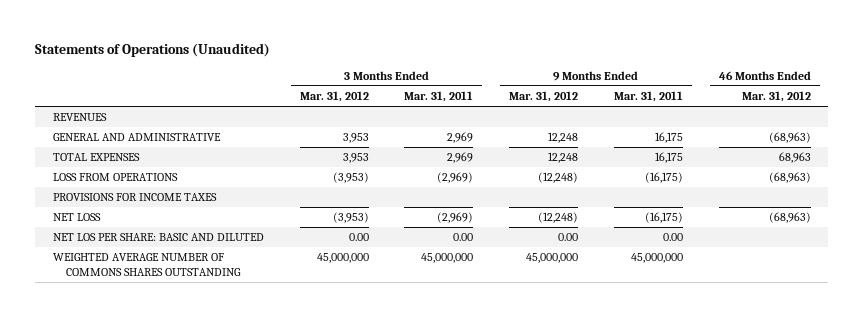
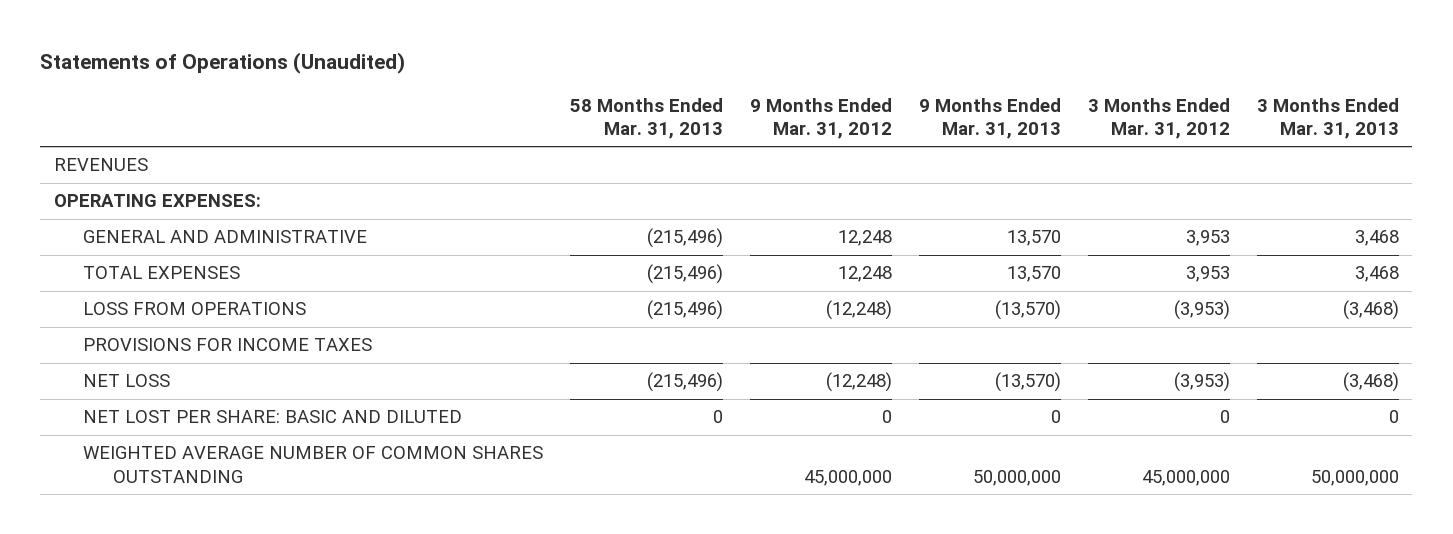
- | 3 Months Ended Mar. 31, 2012 | 3 Months Ended Mar. 31, 2011 | 9 Months Ended Mar. 31, 2012 | 9 Months Ended Mar. 31, 2011 | 46 Months Ended Mar. 31, 2012
+ | 58 Months Ended Mar. 31, 2013 | 9 Months Ended Mar. 31, 2012 | 9 Months Ended Mar. 31, 2013 | 3 Months Ended Mar. 31, 2012 | 3 Months Ended Mar. 31, 2013
+ OPERATING EXPENSES:
- NET LOS PER SHARE: BASIC AND DILUTED | 0.00 | 0.00 | 0.00 | 0.00 |
- WEIGHTED AVERAGE NUMBER OF COMMONS SHARES OUTSTANDING | 45,000,000 | 45,000,000 | 45,000,000 | 45,000,000 |
+ NET LOST PER SHARE: BASIC AND DILUTED | 0 | 0 | 0 | 0 | 0
+ WEIGHTED AVERAGE NUMBER OF COMMON SHARES OUTSTANDING | | 45,000,000 | 50,000,000 | 45,000,000 | 50,000,000

